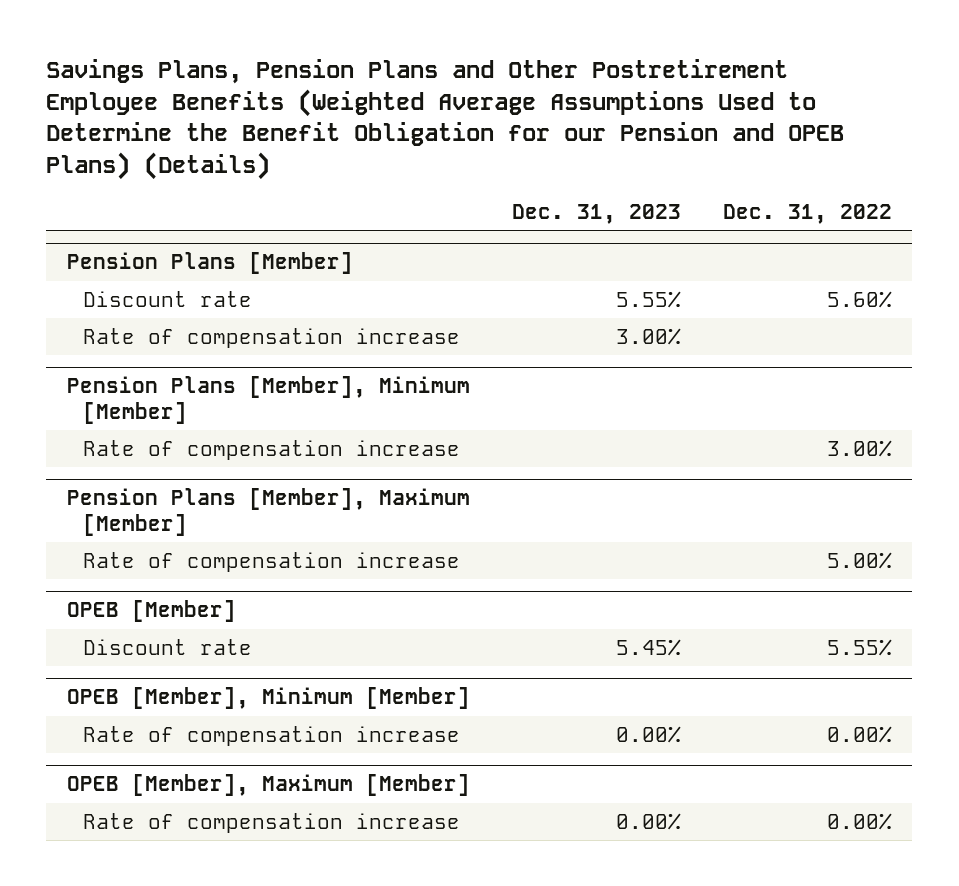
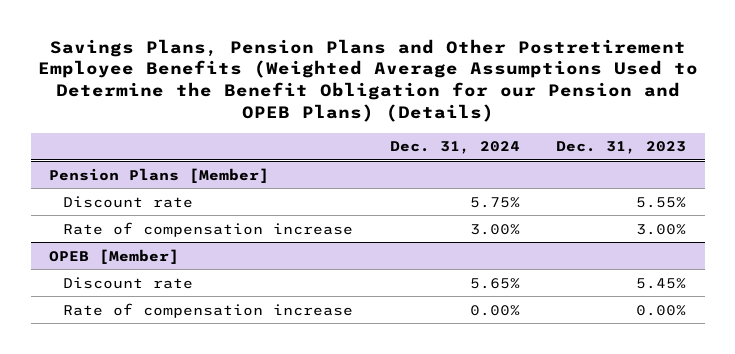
- | Dec. 31, 2023 | Dec. 31, 2022
+ | Dec. 31, 2024 | Dec. 31, 2023
- Pension Plans [Member], Minimum [Member]
- Rate of compensation increase | | 3.00%
- Pension Plans [Member], Maximum [Member]
- Rate of compensation increase | | 5.00%
- OPEB [Member], Minimum [Member]
- OPEB [Member], Maximum [Member]
- Rate of compensation increase | 0.00% | 0.00%

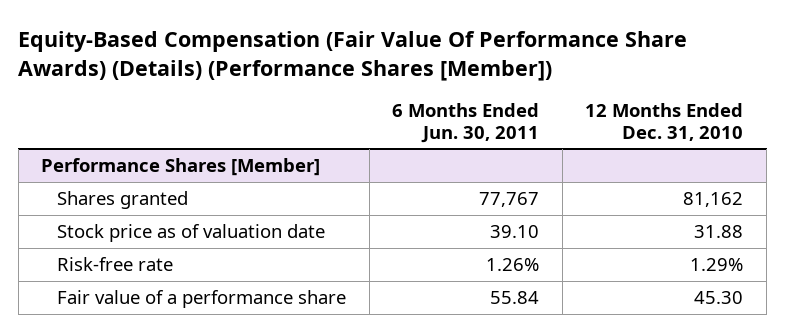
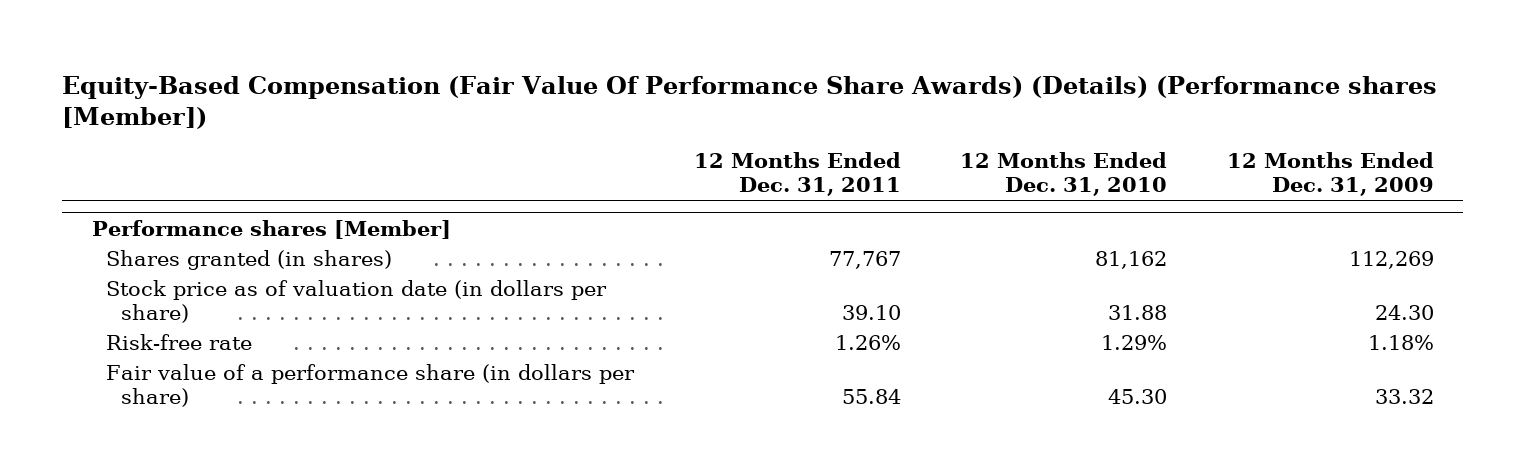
- Equity-Based Compensation (Fair Value Of Performance Share Awards) (Details) (Performance Shares [Member])
+ Equity-Based Compensation (Fair Value Of Performance Share Awards) (Details) (Performance shares [Member])
- | 6 Months Ended Jun. 30, 2011 | 12 Months Ended Dec. 31, 2010
+ | 12 Months Ended Dec. 31, 2011 | 12 Months Ended Dec. 31, 2010 | 12 Months Ended Dec. 31, 2009
- Performance Shares [Member]
- Shares granted | 77,767 | 81,162
- Stock price as of valuation date | 39.10 | 31.88
+ Performance shares [Member]
+ Shares granted (in shares) | 77,767 | 81,162 | 112,269
+ Stock price as of valuation date (in dollars per share) | 39.10 | 31.88 | 24.30
- Fair value of a performance share | 55.84 | 45.30
+ Fair value of a performance share (in dollars per share) | 55.84 | 45.30 | 33.32

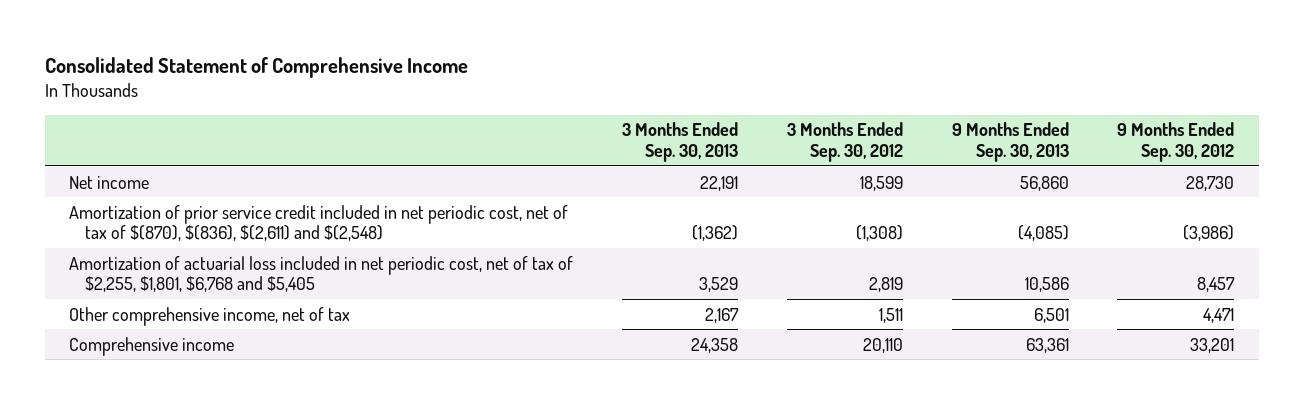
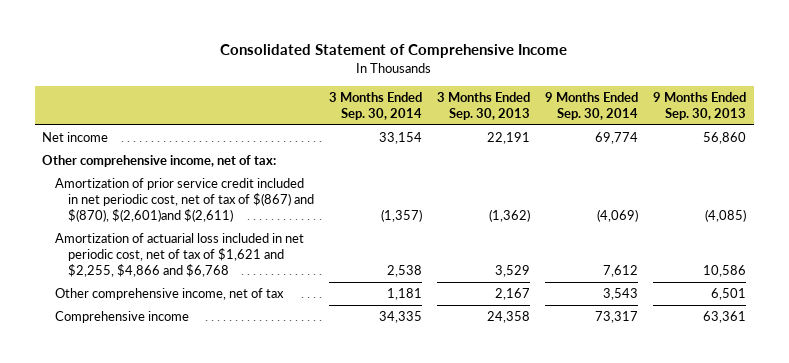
- | 3 Months Ended Sep. 30, 2013 | 3 Months Ended Sep. 30, 2012 | 9 Months Ended Sep. 30, 2013 | 9 Months Ended Sep. 30, 2012
+ | 3 Months Ended Sep. 30, 2014 | 3 Months Ended Sep. 30, 2013 | 9 Months Ended Sep. 30, 2014 | 9 Months Ended Sep. 30, 2013
- Amortization of prior service credit included in net periodic cost, net of tax of $(870), $(836), $(2,611) and $(2,548) | (1,362) | (1,308) | (4,085) | (3,986)
- Amortization of actuarial loss included in net periodic cost, net of tax of $2,255, $1,801, $6,768 and $5,405 | 3,529 | 2,819 | 10,586 | 8,457
+ Other comprehensive income, net of tax:
+ Amortization of prior service credit included in net periodic cost, net of tax of $(867) and $(870), $(2,601)and $(2,611) | (1,357) | (1,362) | (4,069) | (4,085)
+ Amortization of actuarial loss included in net periodic cost, net of tax of $1,621 and $2,255, $4,866 and $6,768 | 2,538 | 3,529 | 7,612 | 10,586

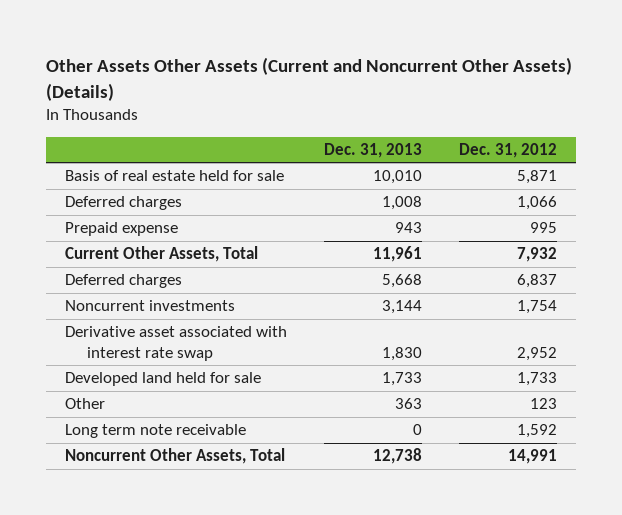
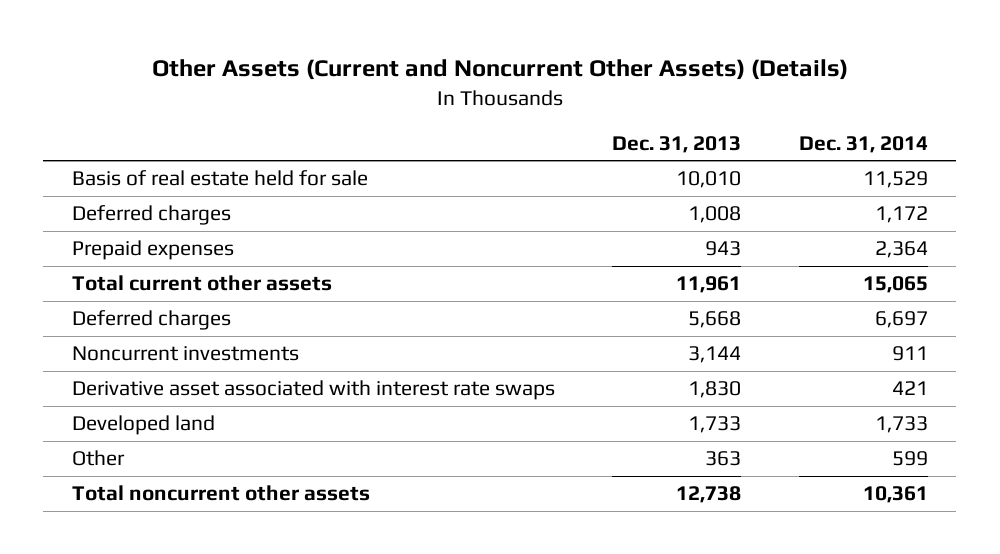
- Other Assets Other Assets (Current and Noncurrent Other Assets) (Details)
+ Other Assets (Current and Noncurrent Other Assets) (Details)
- | Dec. 31, 2013 | Dec. 31, 2012
+ | Dec. 31, 2013 | Dec. 31, 2014
- Prepaid expense | 943 | 995
- Current Other Assets, Total | 11,961 | 7,932
+ Prepaid expenses | 943 | 2,364
+ Total current other assets | 11,961 | 15,065
- Derivative asset associated with interest rate swap | 1,830 | 2,952
- Developed land held for sale | 1,733 | 1,733
+ Derivative asset associated with interest rate swaps | 1,830 | 421
+ Developed land | 1,733 | 1,733
- Long term note receivable | 0 | 1,592
- Noncurrent Other Assets, Total | 12,738 | 14,991
+ Total noncurrent other assets | 12,738 | 10,361

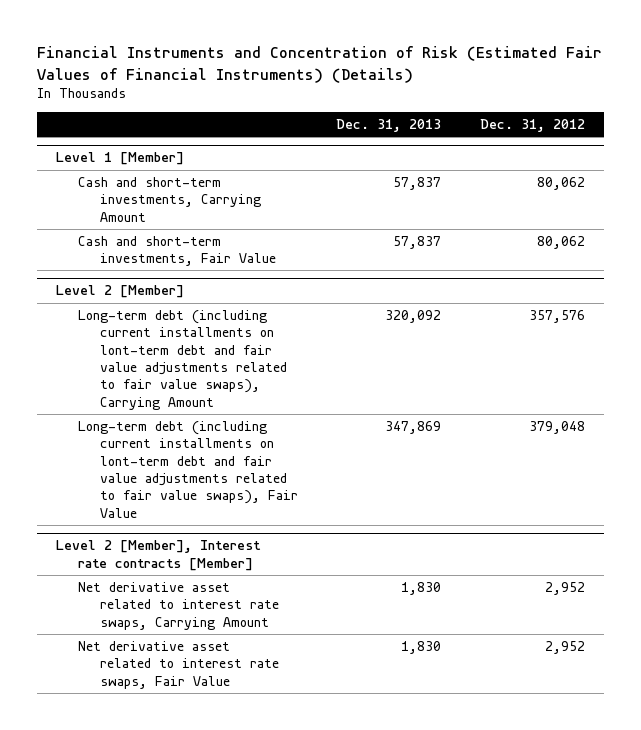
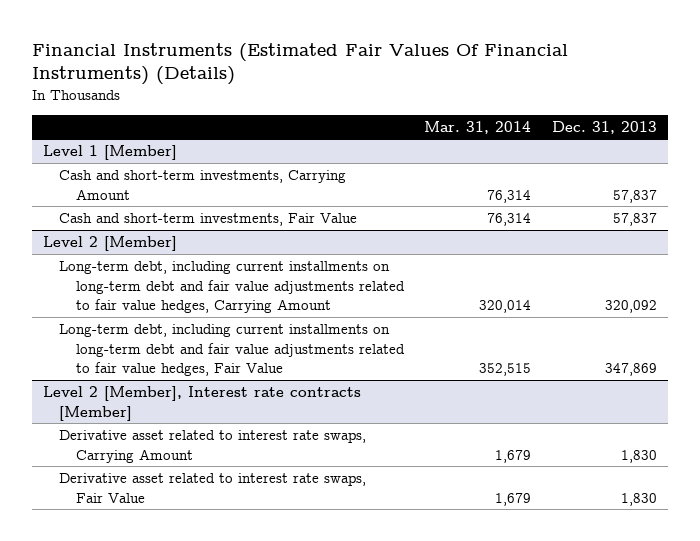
- Financial Instruments and Concentration of Risk (Estimated Fair Values of Financial Instruments) (Details)
+ Financial Instruments (Estimated Fair Values Of Financial Instruments) (Details)
- | Dec. 31, 2013 | Dec. 31, 2012
+ | Mar. 31, 2014 | Dec. 31, 2013
@ Level 2 [Member]
- Long-term debt (including current installments on lont-term debt and fair value adjustments related to fair value swaps), Carrying Amount | 320,092 | 357,576
- Long-term debt (including current installments on lont-term debt and fair value adjustments related to fair value swaps), Fair Value | 347,869 | 379,048
+ Long-term debt, including current installments on long-term debt and fair value adjustments related to fair value hedges, Carrying Amount | 320,014 | 320,092
+ Long-term debt, including current installments on long-term debt and fair value adjustments related to fair value hedges, Fair Value | 352,515 | 347,869
@ Level 2 [Member], Interest rate contracts [Member]
- Net derivative asset related to interest rate swaps, Carrying Amount | 1,830 | 2,952
- Net derivative asset related to interest rate swaps, Fair Value | 1,830 | 2,952
+ Derivative asset related to interest rate swaps, Carrying Amount | 1,679 | 1,830
+ Derivative asset related to interest rate swaps, Fair Value | 1,679 | 1,830

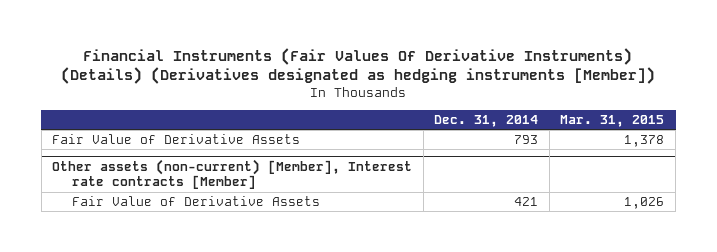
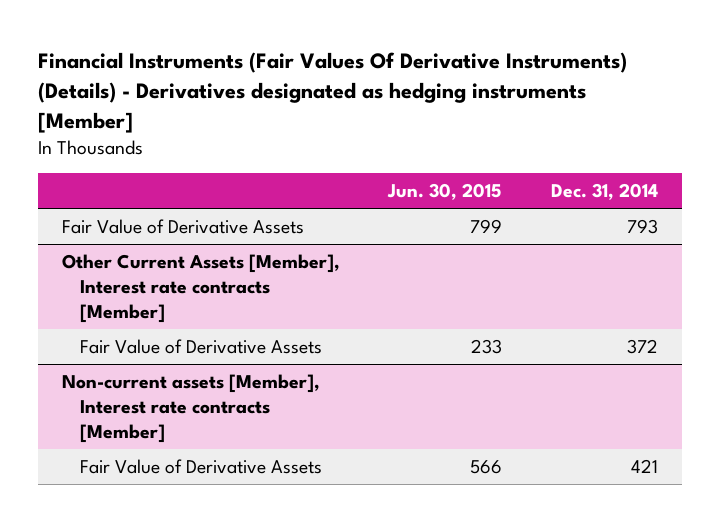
- Financial Instruments (Fair Values Of Derivative Instruments) (Details) (Derivatives designated as hedging instruments [Member])
+ Financial Instruments (Fair Values Of Derivative Instruments) (Details) - Derivatives designated as hedging instruments [Member]
- | Dec. 31, 2014 | Mar. 31, 2015
+ | Jun. 30, 2015 | Dec. 31, 2014
- Other assets (non-current) [Member], Interest rate contracts [Member]
+ Other Current Assets [Member], Interest rate contracts [Member]
+ Fair Value of Derivative Assets | 233 | 372
+ Non-current assets [Member], Interest rate contracts [Member]

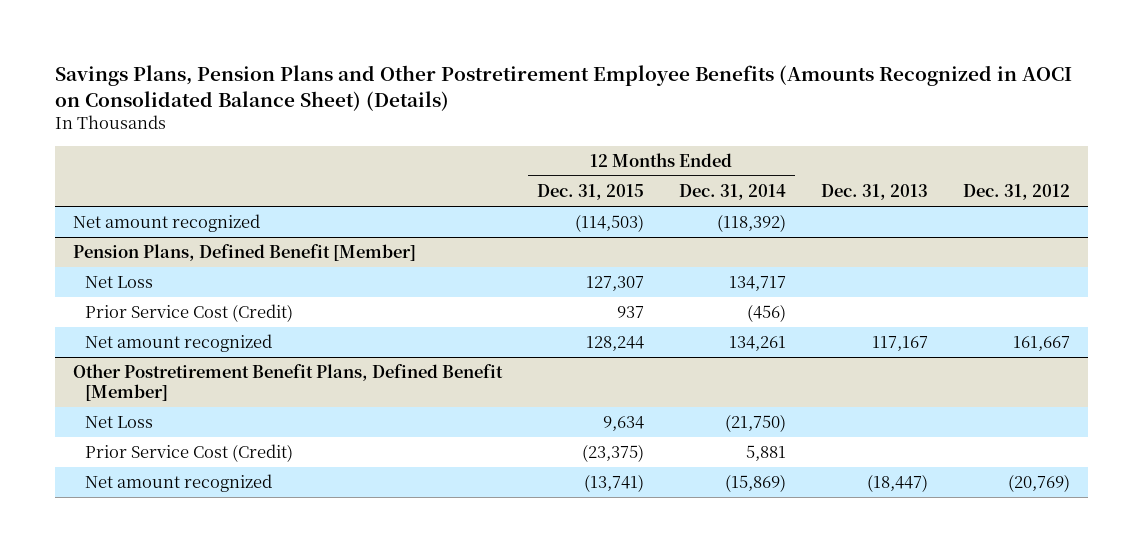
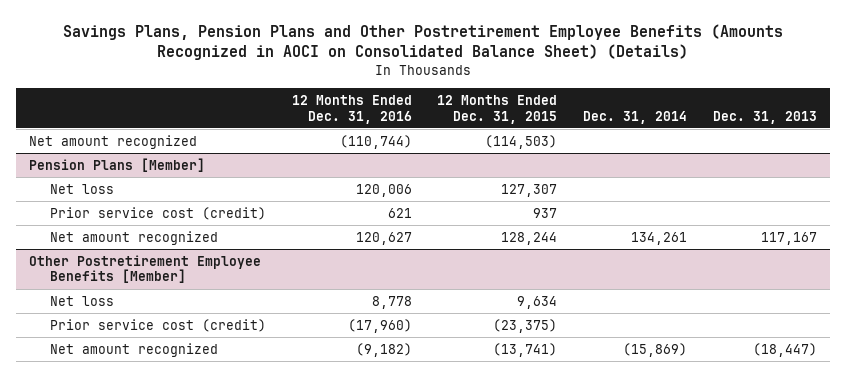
- | 12 Months Ended Dec. 31, 2015 | 12 Months Ended Dec. 31, 2014 | Dec. 31, 2013 | Dec. 31, 2012
+ | 12 Months Ended Dec. 31, 2016 | 12 Months Ended Dec. 31, 2015 | Dec. 31, 2014 | Dec. 31, 2013
- Pension Plans, Defined Benefit [Member]
- Net Loss | 127,307 | 134,717 | |
- Prior Service Cost (Credit) | 937 | (456) | |
+ Pension Plans [Member]
+ Net loss | 120,006 | 127,307 | |
+ Prior service cost (credit) | 621 | 937 | |
- Other Postretirement Benefit Plans, Defined Benefit [Member]
- Net Loss | 9,634 | (21,750) | |
- Prior Service Cost (Credit) | (23,375) | 5,881 | |
+ Other Postretirement Employee Benefits [Member]
+ Net loss | 8,778 | 9,634 | |
+ Prior service cost (credit) | (17,960) | (23,375) | |

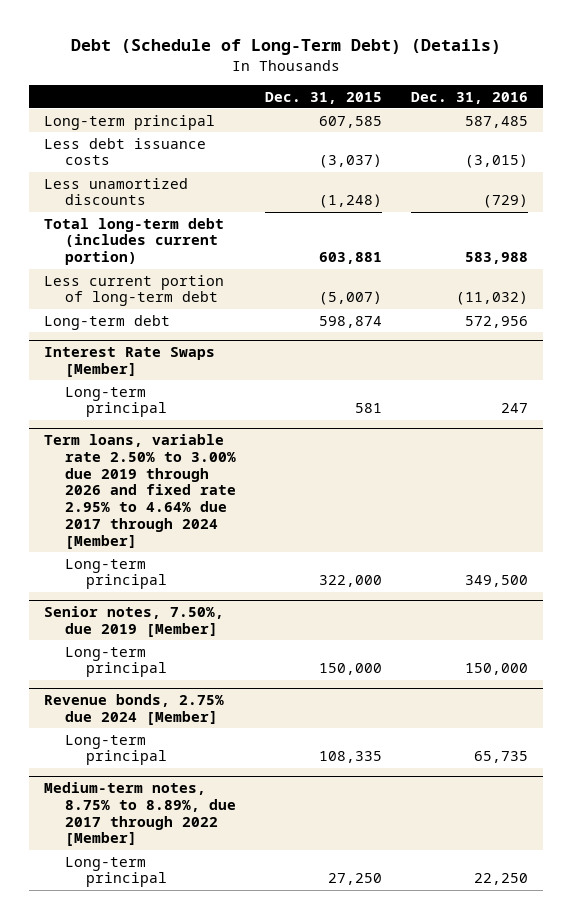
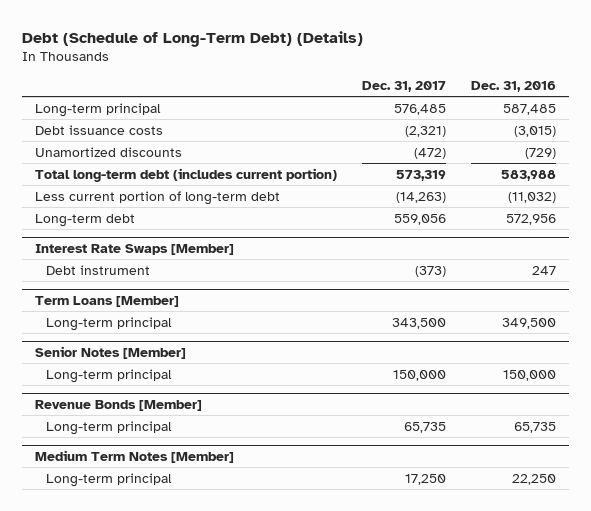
- | Dec. 31, 2015 | Dec. 31, 2016
+ | Dec. 31, 2017 | Dec. 31, 2016
- Less debt issuance costs | (3,037) | (3,015)
- Less unamortized discounts | (1,248) | (729)
+ Debt issuance costs | (2,321) | (3,015)
+ Unamortized discounts | (472) | (729)
@ Interest Rate Swaps [Member]
- Long-term principal | 581 | 247
- Term loans, variable rate 2.50% to 3.00% due 2019 through 2026 and fixed rate 2.95% to 4.64% due 2017 through 2024 [Member]
@ Interest Rate Swaps [Member]
+ Debt instrument | (373) | 247
+ Term Loans [Member]
- Senior notes, 7.50%, due 2019 [Member]
+ Senior Notes [Member]
- Revenue bonds, 2.75% due 2024 [Member]
+ Revenue Bonds [Member]
- Medium-term notes, 8.75% to 8.89%, due 2017 through 2022 [Member]
+ Medium Term Notes [Member]

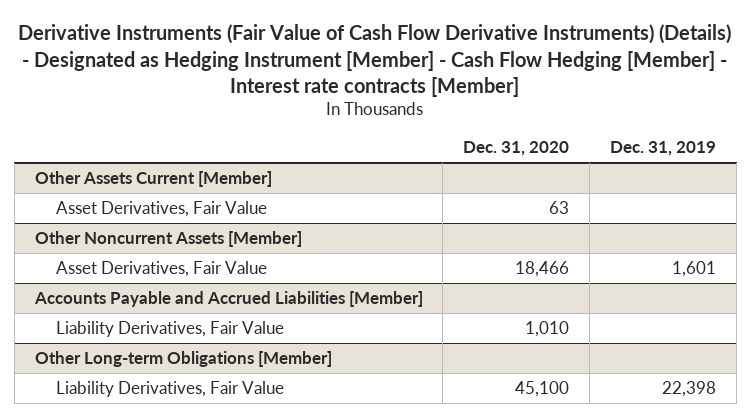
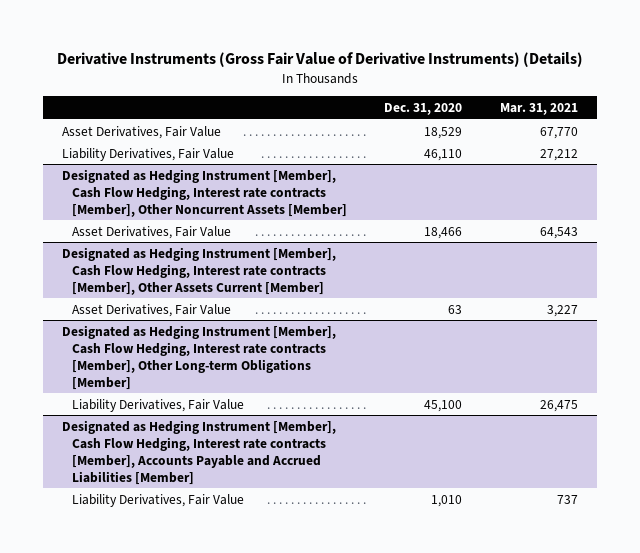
- Derivative Instruments (Fair Value of Cash Flow Derivative Instruments) (Details) - Designated as Hedging Instrument [Member] - Cash Flow Hedging [Member] - Interest rate contracts [Member]
+ Derivative Instruments (Gross Fair Value of Derivative Instruments) (Details)
- | Dec. 31, 2020 | Dec. 31, 2019
+ | Dec. 31, 2020 | Mar. 31, 2021
- Other Assets Current [Member]
- Asset Derivatives, Fair Value | 63 |
- Other Noncurrent Assets [Member]
+ Asset Derivatives, Fair Value | 18,529 | 67,770
+ Liability Derivatives, Fair Value | 46,110 | 27,212
+ Designated as Hedging Instrument [Member], Cash Flow Hedging, Interest rate contracts [Member], Other Noncurrent Assets [Member]
- Accounts Payable and Accrued Liabilities [Member]
- Liability Derivatives, Fair Value | 1,010 |
- Other Long-term Obligations [Member]
+ Designated as Hedging Instrument [Member], Cash Flow Hedging, Interest rate contracts [Member], Other Assets Current [Member]
+ Asset Derivatives, Fair Value | 63 | 3,227
+ Designated as Hedging Instrument [Member], Cash Flow Hedging, Interest rate contracts [Member], Other Long-term Obligations [Member]
+ Designated as Hedging Instrument [Member], Cash Flow Hedging, Interest rate contracts [Member], Accounts Payable and Accrued Liabilities [Member]
+ Liability Derivatives, Fair Value | 1,010 | 737

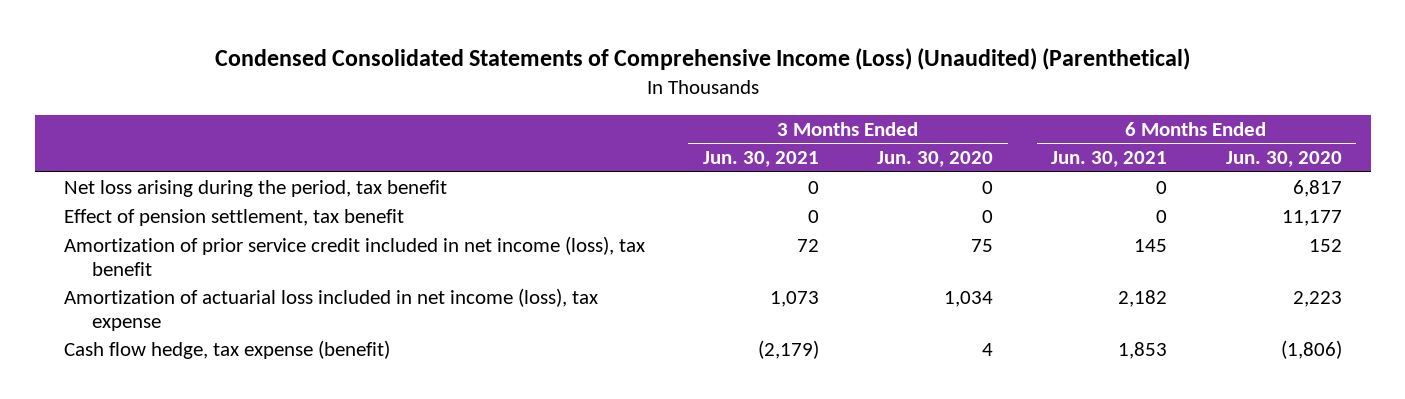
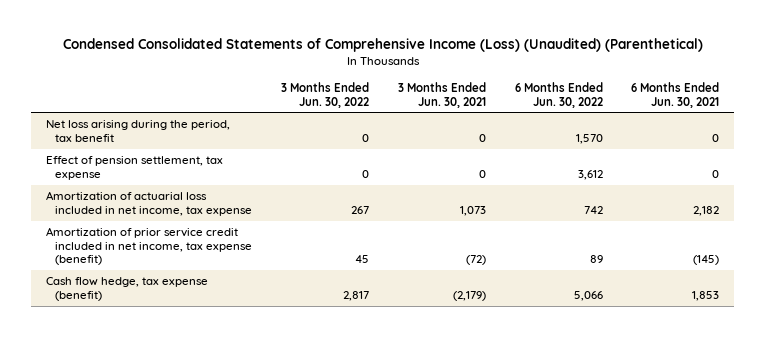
- | 3 Months Ended Jun. 30, 2021 | 3 Months Ended Jun. 30, 2020 | 6 Months Ended Jun. 30, 2021 | 6 Months Ended Jun. 30, 2020
+ | 3 Months Ended Jun. 30, 2022 | 3 Months Ended Jun. 30, 2021 | 6 Months Ended Jun. 30, 2022 | 6 Months Ended Jun. 30, 2021
- Effect of pension settlement, tax benefit | 0 | 0 | 0 | 11,177
- Amortization of prior service credit included in net income (loss), tax benefit | 72 | 75 | 145 | 152
- Amortization of actuarial loss included in net income (loss), tax expense | 1,073 | 1,034 | 2,182 | 2,223
+ Effect of pension settlement, tax expense | 0 | 0 | 3,612 | 0
+ Amortization of actuarial loss included in net income, tax expense | 267 | 1,073 | 742 | 2,182
+ Amortization of prior service credit included in net income, tax expense (benefit) | 45 | (72) | 89 | (145)

